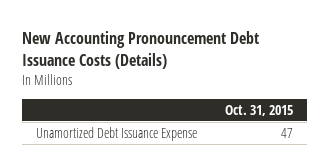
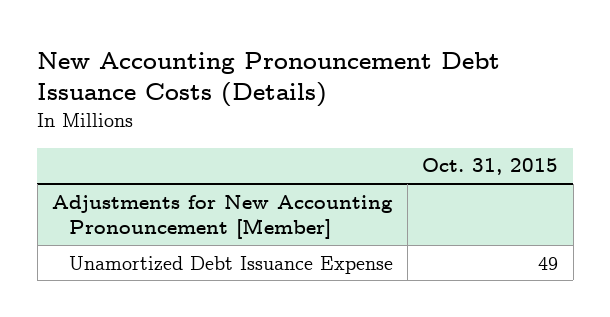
- Unamortized Debt Issuance Expense | 47
+ Adjustments for New Accounting Pronouncement [Member]
+ Unamortized Debt Issuance Expense | 49

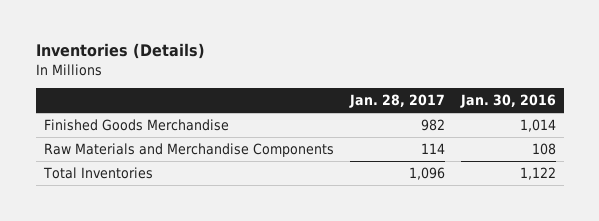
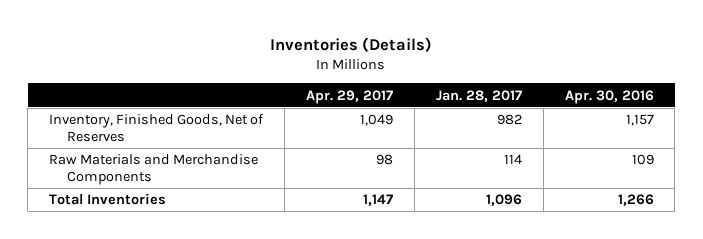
- | Jan. 28, 2017 | Jan. 30, 2016
+ | Apr. 29, 2017 | Jan. 28, 2017 | Apr. 30, 2016
- Finished Goods Merchandise | 982 | 1,014
+ Inventory, Finished Goods, Net of Reserves | 1,049 | 982 | 1,157

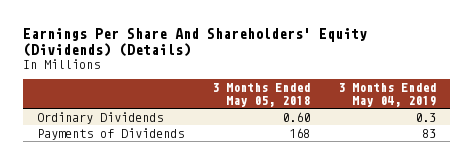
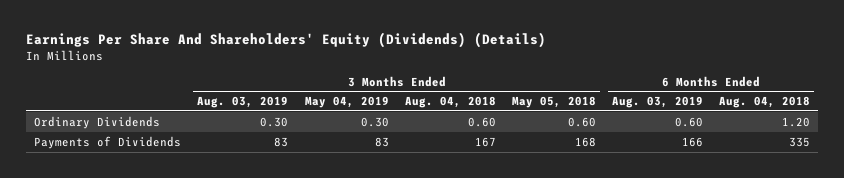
- | 3 Months Ended May 05, 2018 | 3 Months Ended May 04, 2019
+ | 3 Months Ended Aug. 03, 2019 | 3 Months Ended May 04, 2019 | 3 Months Ended Aug. 04, 2018 | 3 Months Ended May 05, 2018 | 6 Months Ended Aug. 03, 2019 | 6 Months Ended Aug. 04, 2018
- Ordinary Dividends | 0.60 | 0.3
+ Ordinary Dividends | 0.30 | 0.30 | 0.60 | 0.60 | 0.60 | 1.20

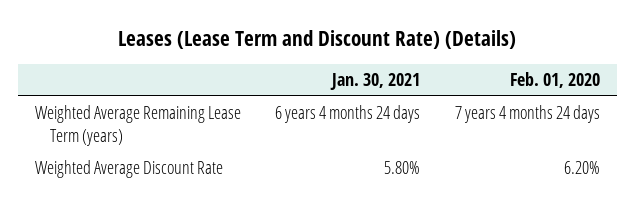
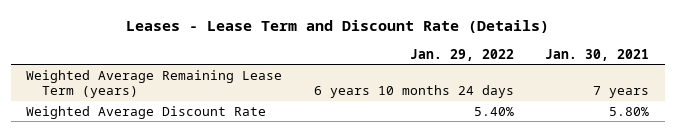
- Leases (Lease Term and Discount Rate) (Details)
+ Leases - Lease Term and Discount Rate (Details)
- | Jan. 30, 2021 | Feb. 01, 2020
+ | Jan. 29, 2022 | Jan. 30, 2021
- Weighted Average Remaining Lease Term (years) | 6 years 4 months 24 days | 7 years 4 months 24 days
+ Weighted Average Remaining Lease Term (years) | 6 years 10 months 24 days | 7 years

